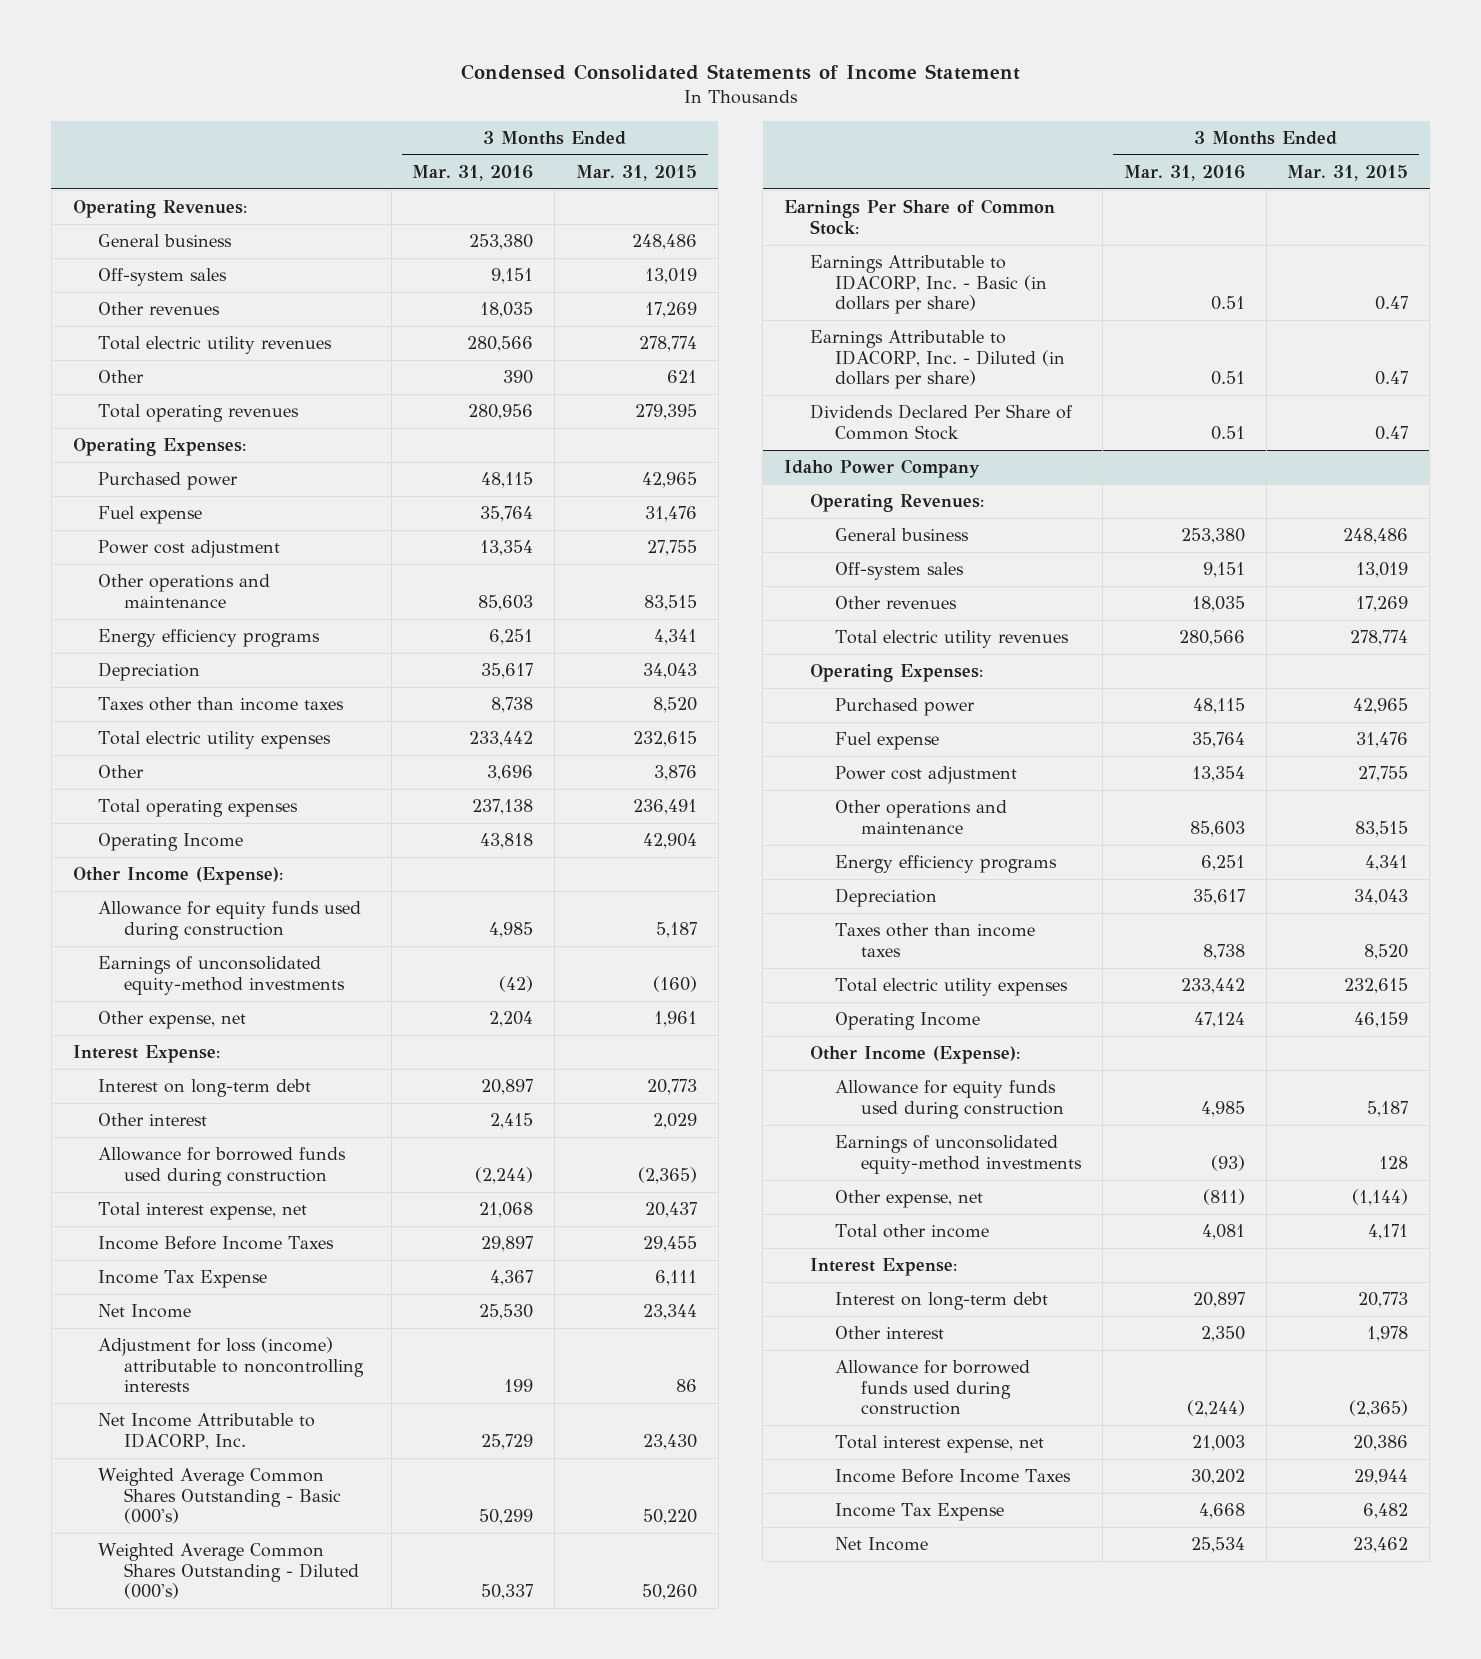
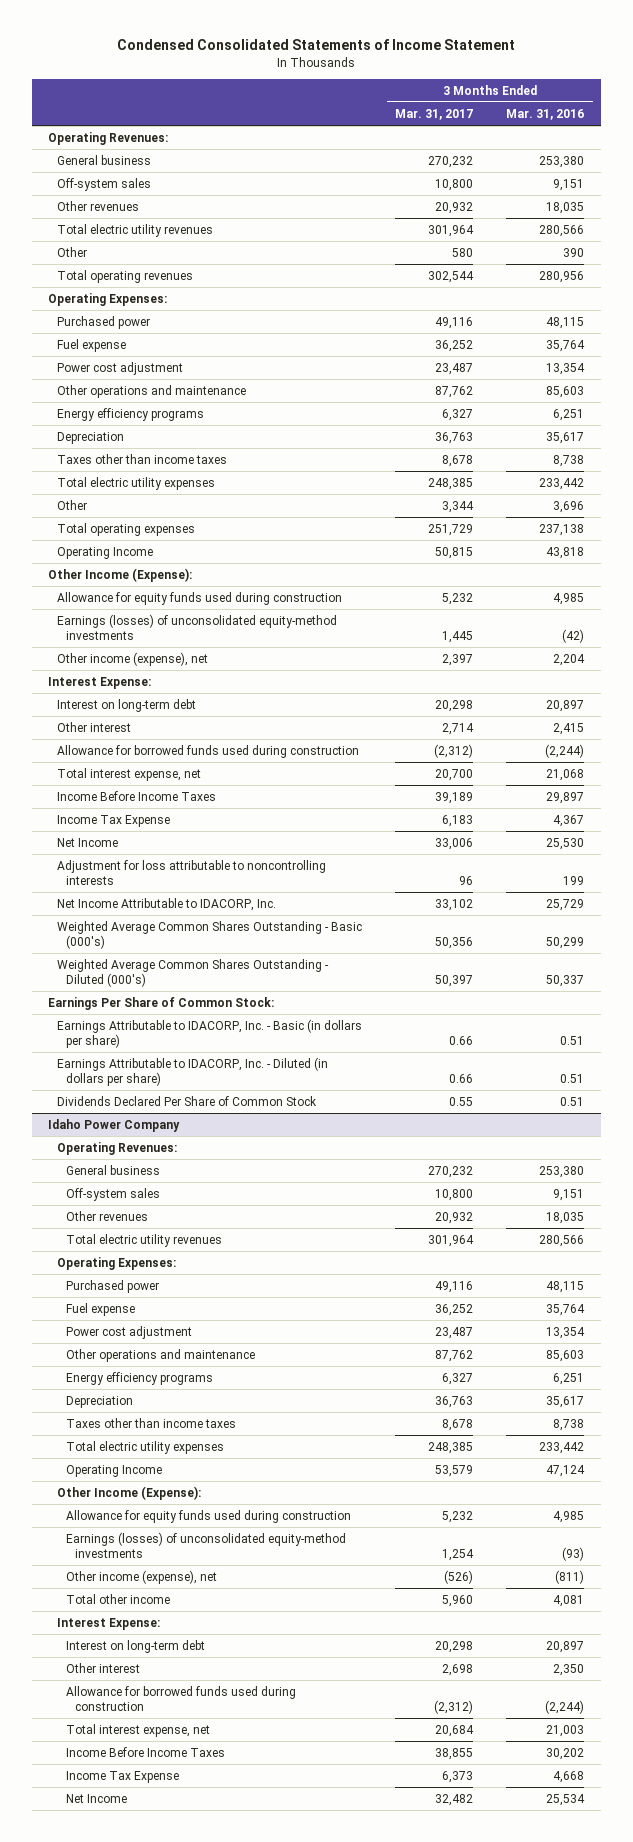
- | 3 Months Ended Mar. 31, 2016 | 3 Months Ended Mar. 31, 2015
+ | 3 Months Ended Mar. 31, 2017 | 3 Months Ended Mar. 31, 2016
- Earnings of unconsolidated equity-method investments | (42) | (160)
- Other expense, net | 2,204 | 1,961
+ Earnings (losses) of unconsolidated equity-method investments | 1,445 | (42)
+ Other income (expense), net | 2,397 | 2,204
- Adjustment for loss (income) attributable to noncontrolling interests | 199 | 86
+ Adjustment for loss attributable to noncontrolling interests | 96 | 199
@ Idaho Power Company
- Earnings of unconsolidated equity-method investments | (93) | 128
- Other expense, net | (811) | (1,144)
+ Earnings (losses) of unconsolidated equity-method investments | 1,254 | (93)
+ Other income (expense), net | (526) | (811)

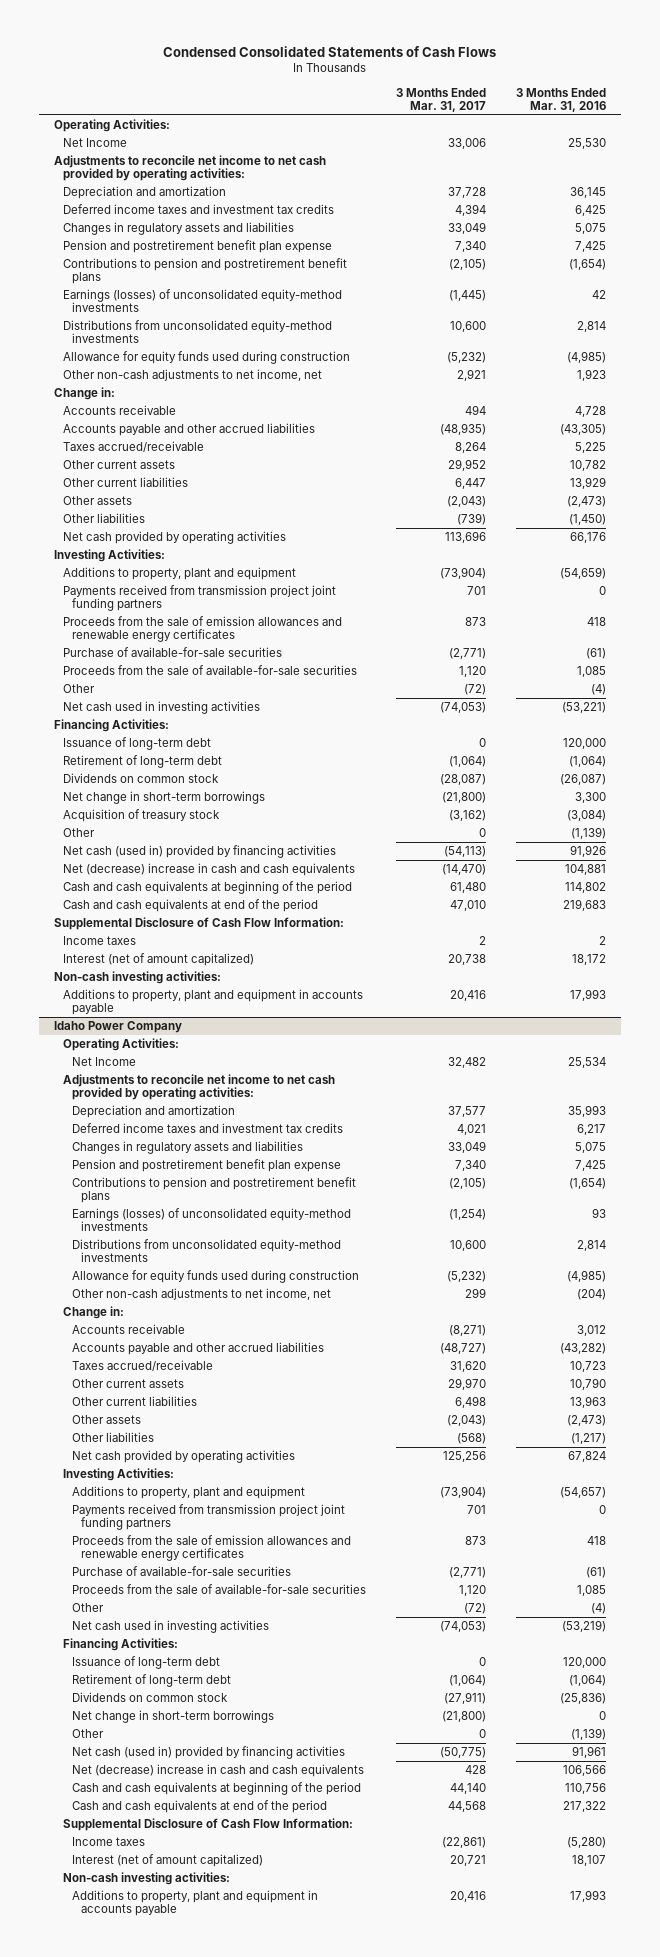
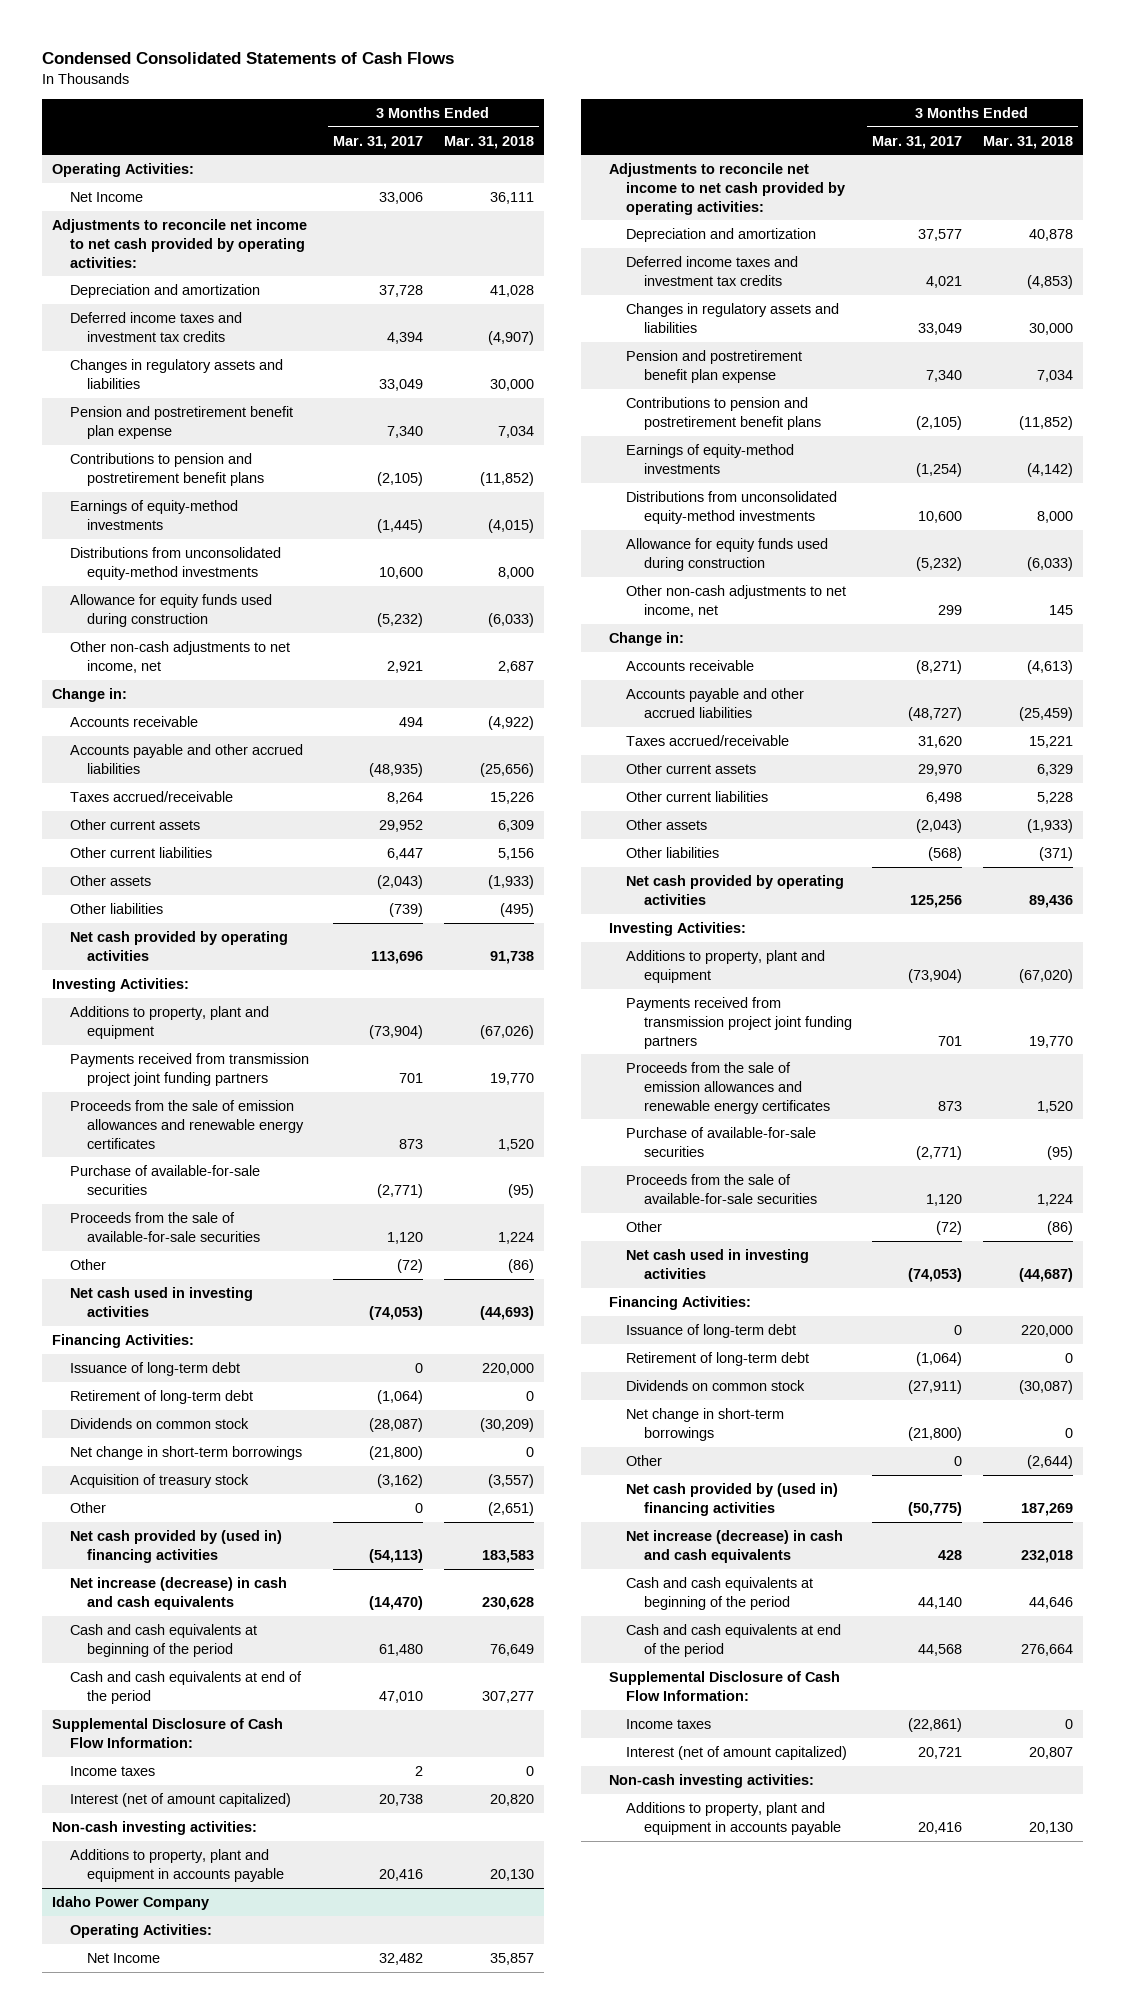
- | 3 Months Ended Mar. 31, 2017 | 3 Months Ended Mar. 31, 2016
+ | 3 Months Ended Mar. 31, 2017 | 3 Months Ended Mar. 31, 2018
- Earnings (losses) of unconsolidated equity-method investments | (1,445) | 42
+ Earnings of equity-method investments | (1,445) | (4,015)
- Net cash (used in) provided by financing activities | (54,113) | 91,926
- Net (decrease) increase in cash and cash equivalents | (14,470) | 104,881
+ Net cash provided by (used in) financing activities | (54,113) | 183,583
+ Net increase (decrease) in cash and cash equivalents | (14,470) | 230,628
@ Idaho Power Company
- Earnings (losses) of unconsolidated equity-method investments | (1,254) | 93
+ Earnings of equity-method investments | (1,254) | (4,142)
- Net cash (used in) provided by financing activities | (50,775) | 91,961
- Net (decrease) increase in cash and cash equivalents | 428 | 106,566
+ Net cash provided by (used in) financing activities | (50,775) | 187,269
+ Net increase (decrease) in cash and cash equivalents | 428 | 232,018

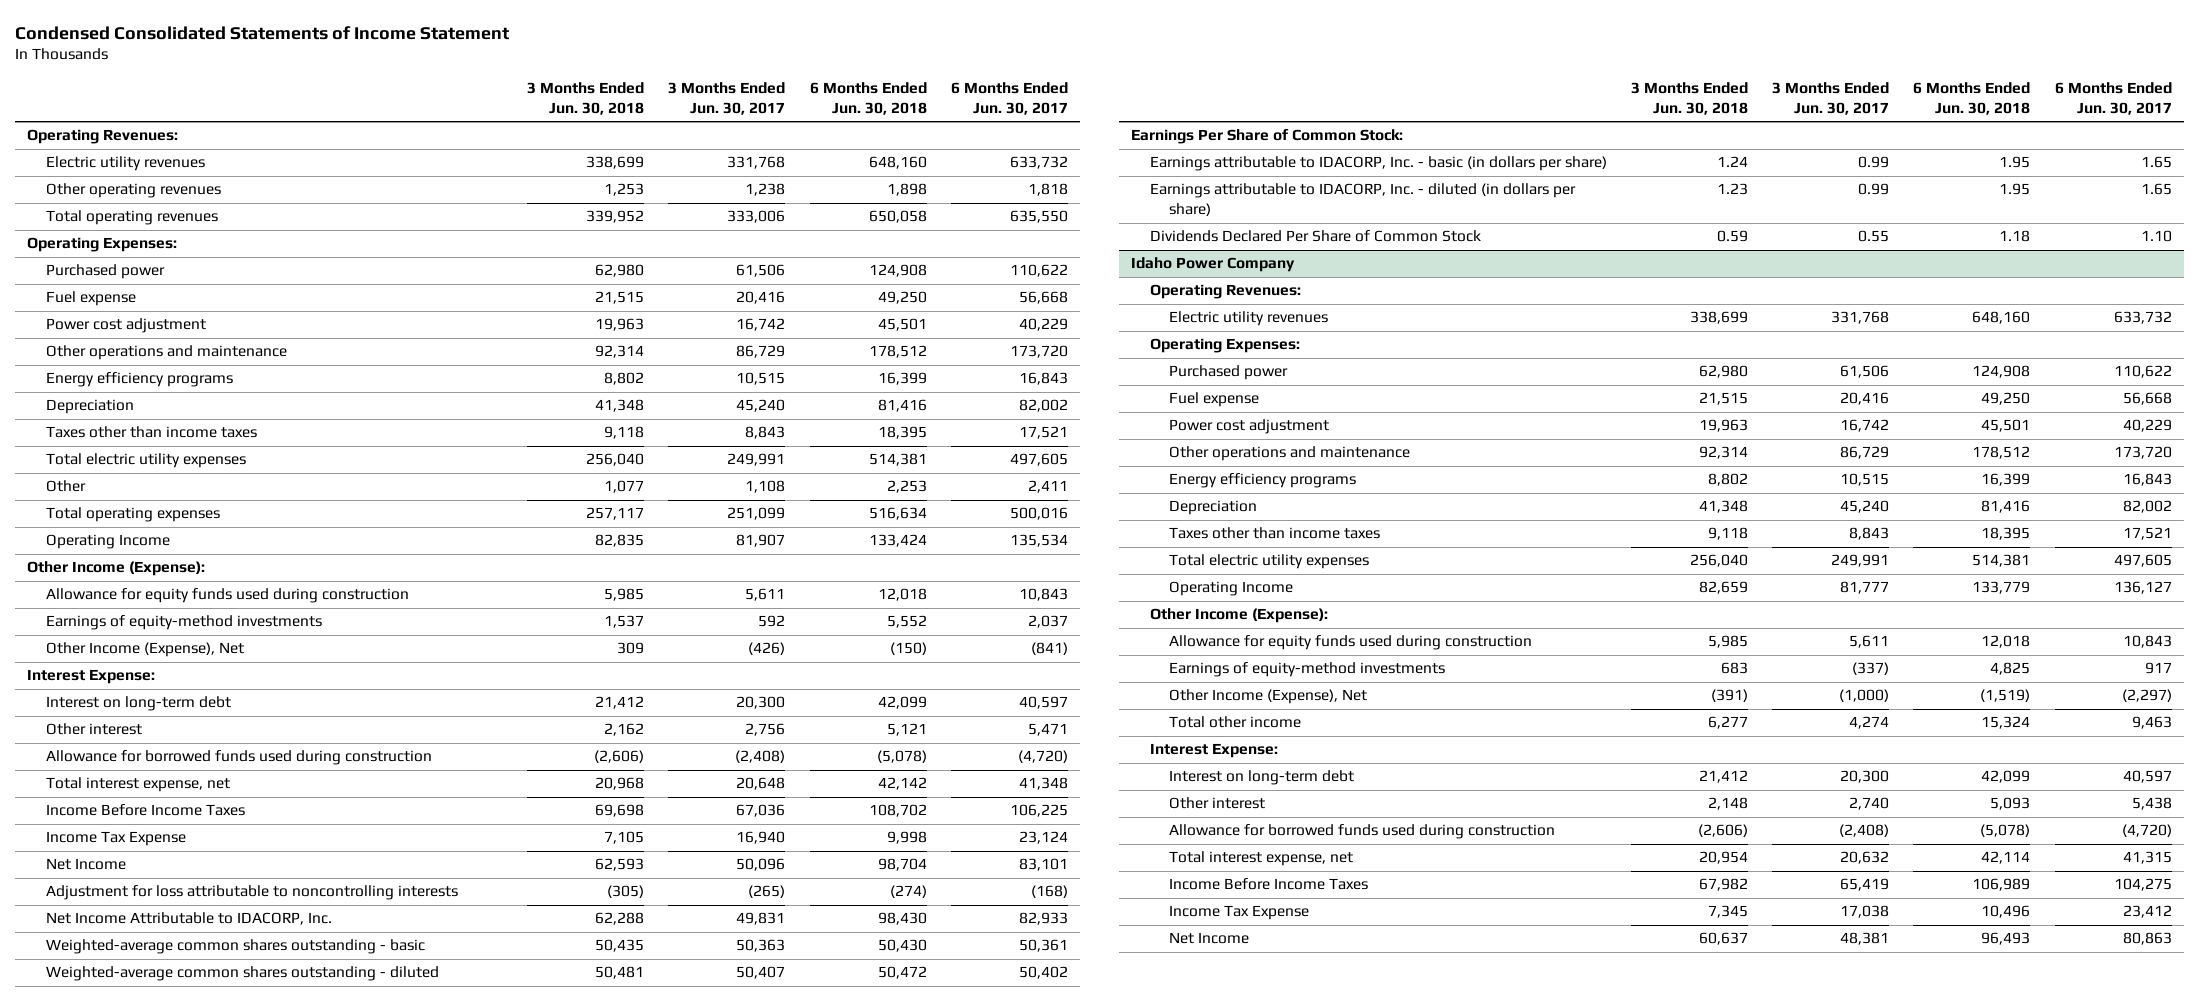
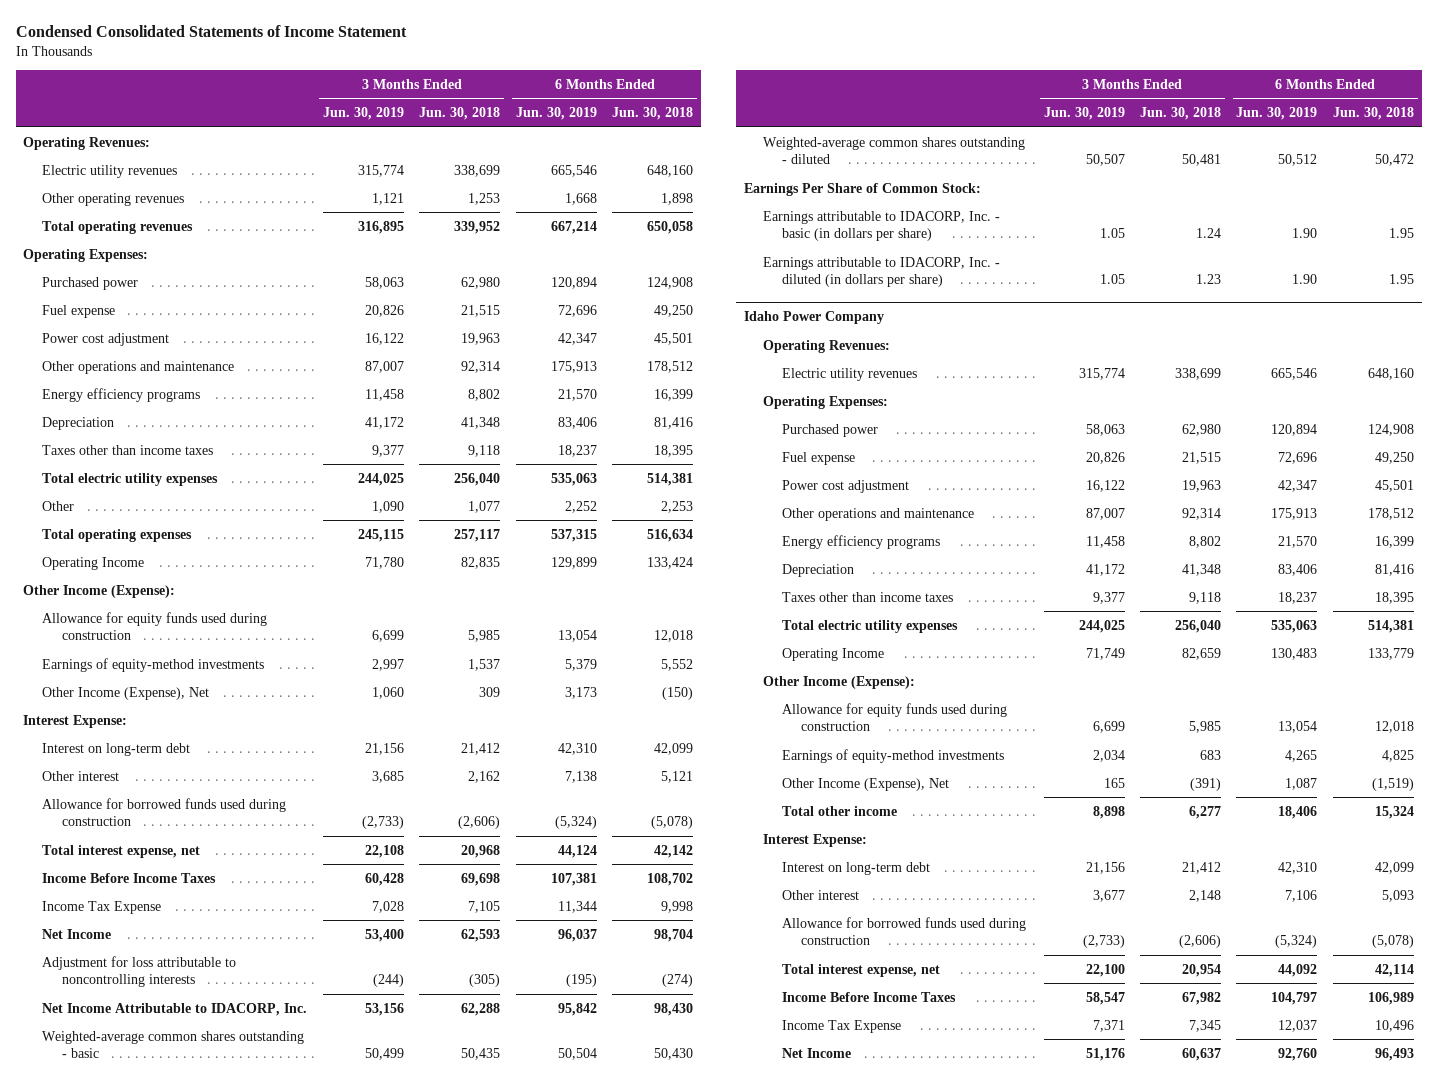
- | 3 Months Ended Jun. 30, 2018 | 3 Months Ended Jun. 30, 2017 | 6 Months Ended Jun. 30, 2018 | 6 Months Ended Jun. 30, 2017
+ | 3 Months Ended Jun. 30, 2019 | 3 Months Ended Jun. 30, 2018 | 6 Months Ended Jun. 30, 2019 | 6 Months Ended Jun. 30, 2018
- Dividends Declared Per Share of Common Stock | 0.59 | 0.55 | 1.18 | 1.10

